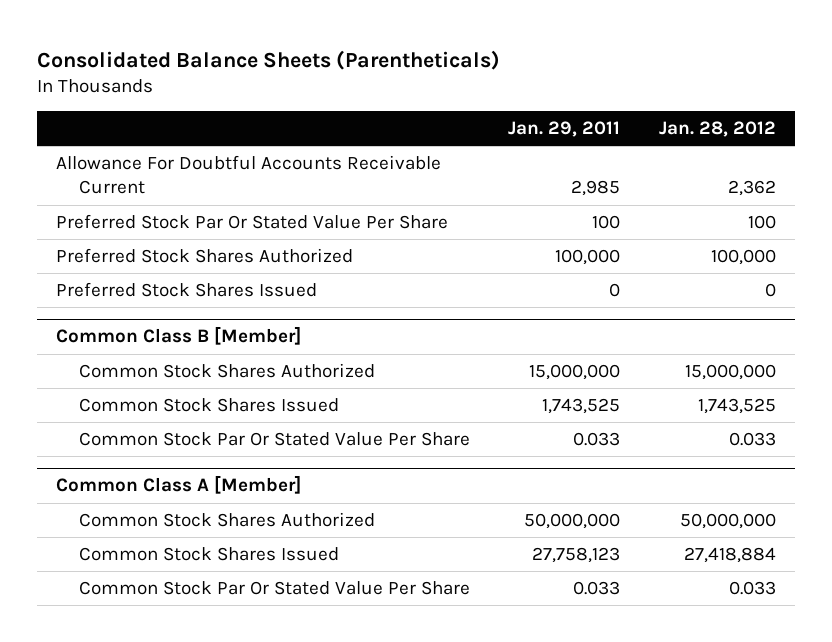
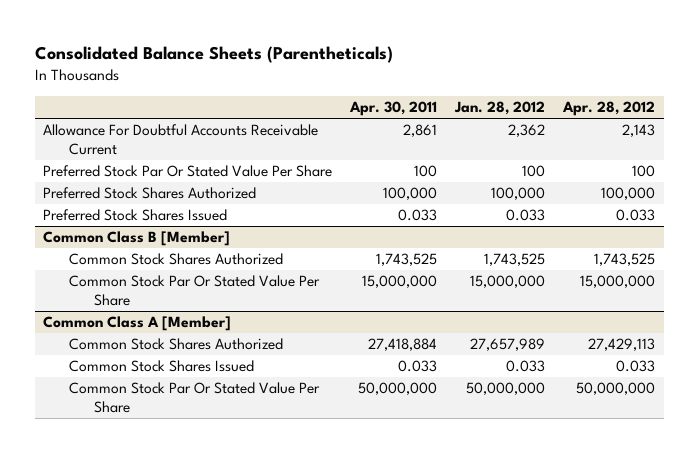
- | Jan. 29, 2011 | Jan. 28, 2012
+ | Apr. 30, 2011 | Jan. 28, 2012 | Apr. 28, 2012
- Preferred Stock Shares Issued | 0 | 0
+ Preferred Stock Shares Issued | 0.033 | 0.033 | 0.033
@ Common Class B [Member]
- Common Stock Shares Authorized | 15,000,000 | 15,000,000
- Common Stock Shares Issued | 1,743,525 | 1,743,525
- Common Stock Par Or Stated Value Per Share | 0.033 | 0.033
+ Common Stock Shares Authorized | 1,743,525 | 1,743,525 | 1,743,525
+ Common Stock Par Or Stated Value Per Share | 15,000,000 | 15,000,000 | 15,000,000
@ Common Class A [Member]
- Common Stock Shares Authorized | 50,000,000 | 50,000,000
- Common Stock Shares Issued | 27,758,123 | 27,418,884
- Common Stock Par Or Stated Value Per Share | 0.033 | 0.033
+ Common Stock Shares Authorized | 27,418,884 | 27,657,989 | 27,429,113
+ Common Stock Shares Issued | 0.033 | 0.033 | 0.033
+ Common Stock Par Or Stated Value Per Share | 50,000,000 | 50,000,000 | 50,000,000

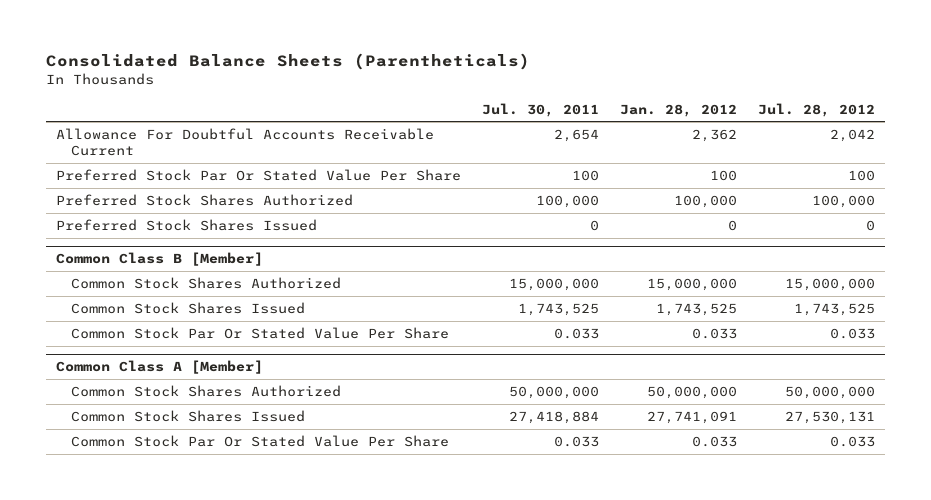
- | Apr. 30, 2011 | Jan. 28, 2012 | Apr. 28, 2012
+ | Jul. 30, 2011 | Jan. 28, 2012 | Jul. 28, 2012
- Preferred Stock Shares Issued | 0.033 | 0.033 | 0.033
+ Preferred Stock Shares Issued | 0 | 0 | 0
@ Common Class B [Member]
- Common Stock Shares Authorized | 1,743,525 | 1,743,525 | 1,743,525
- Common Stock Par Or Stated Value Per Share | 15,000,000 | 15,000,000 | 15,000,000
+ Common Stock Shares Authorized | 15,000,000 | 15,000,000 | 15,000,000
+ Common Stock Shares Issued | 1,743,525 | 1,743,525 | 1,743,525
+ Common Stock Par Or Stated Value Per Share | 0.033 | 0.033 | 0.033
@ Common Class A [Member]
- Common Stock Shares Authorized | 27,418,884 | 27,657,989 | 27,429,113
- Common Stock Shares Issued | 0.033 | 0.033 | 0.033
- Common Stock Par Or Stated Value Per Share | 50,000,000 | 50,000,000 | 50,000,000
+ Common Stock Shares Authorized | 50,000,000 | 50,000,000 | 50,000,000
+ Common Stock Shares Issued | 27,418,884 | 27,741,091 | 27,530,131
+ Common Stock Par Or Stated Value Per Share | 0.033 | 0.033 | 0.033

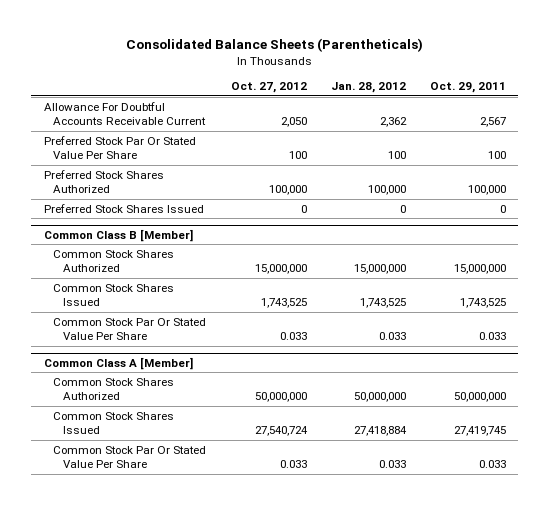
- | Jul. 30, 2011 | Jan. 28, 2012 | Jul. 28, 2012
+ | Oct. 27, 2012 | Jan. 28, 2012 | Oct. 29, 2011
@ Common Class A [Member]
- Common Stock Shares Issued | 27,418,884 | 27,741,091 | 27,530,131
+ Common Stock Shares Issued | 27,540,724 | 27,418,884 | 27,419,745

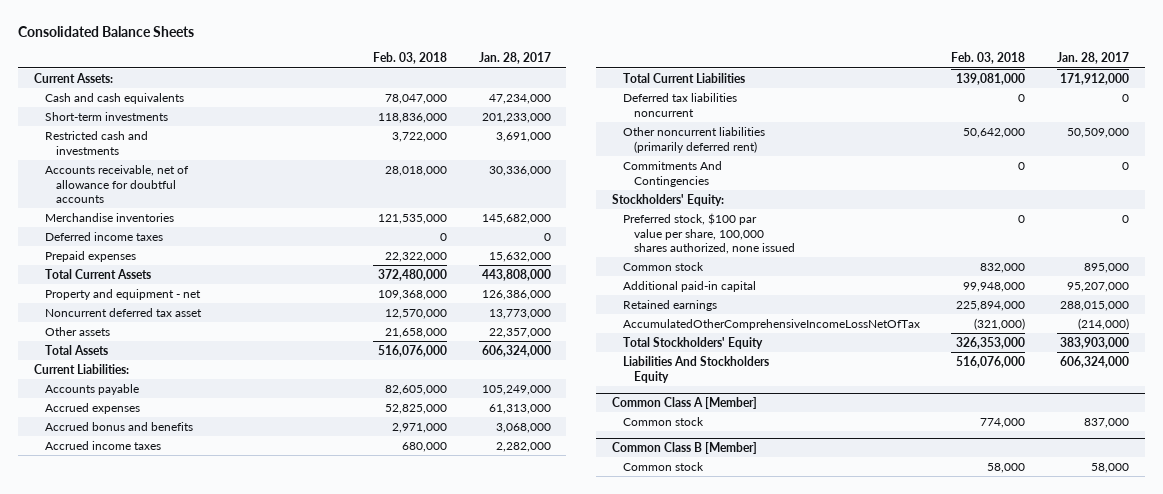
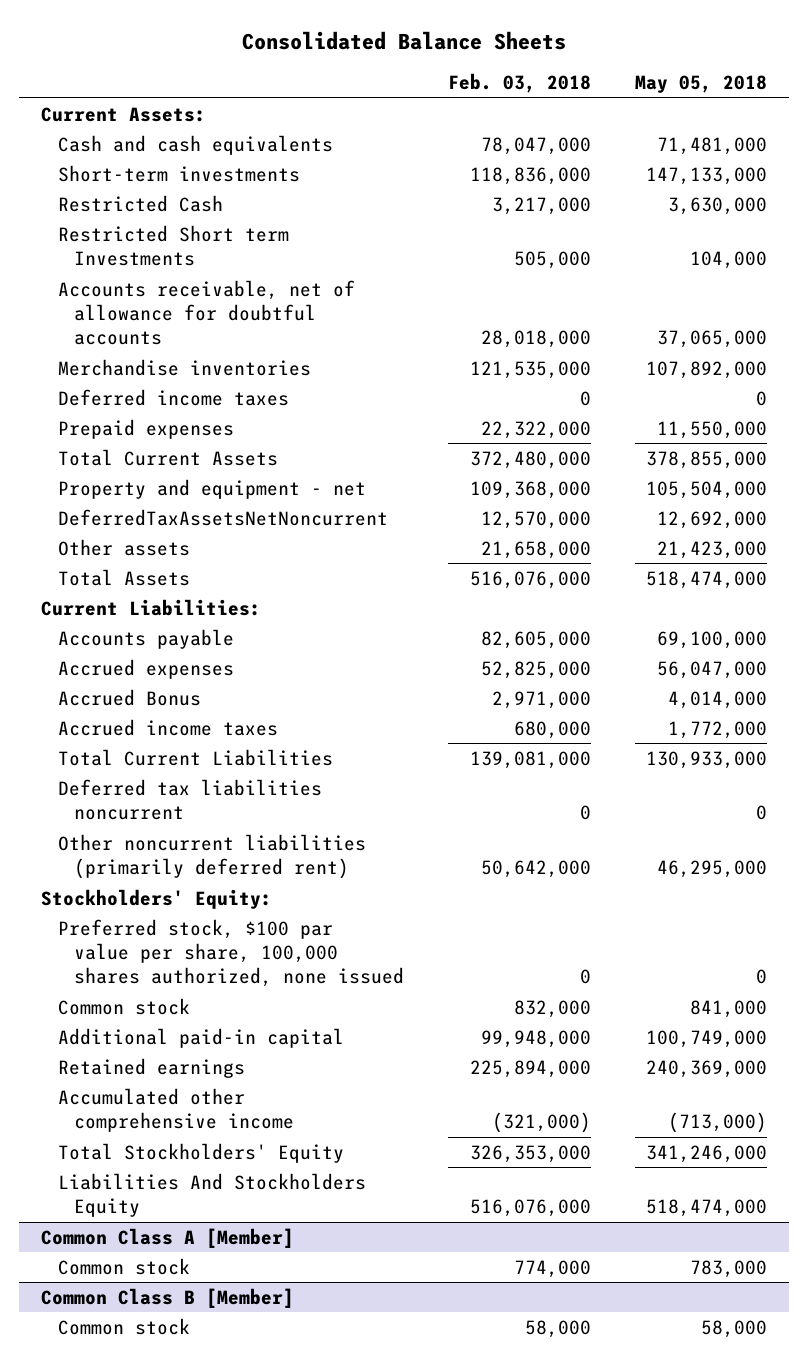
- | Feb. 03, 2018 | Jan. 28, 2017
+ | Feb. 03, 2018 | May 05, 2018
- Restricted cash and investments | 3,722,000 | 3,691,000
+ Restricted Cash | 3,217,000 | 3,630,000
+ Restricted Short term Investments | 505,000 | 104,000
- Noncurrent deferred tax asset | 12,570,000 | 13,773,000
+ DeferredTaxAssetsNetNoncurrent | 12,570,000 | 12,692,000
- Accrued bonus and benefits | 2,971,000 | 3,068,000
+ Accrued Bonus | 2,971,000 | 4,014,000
- Commitments And Contingencies | 0 | 0
- AccumulatedOtherComprehensiveIncomeLossNetOfTax | (321,000) | (214,000)
+ Accumulated other comprehensive income | (321,000) | (713,000)

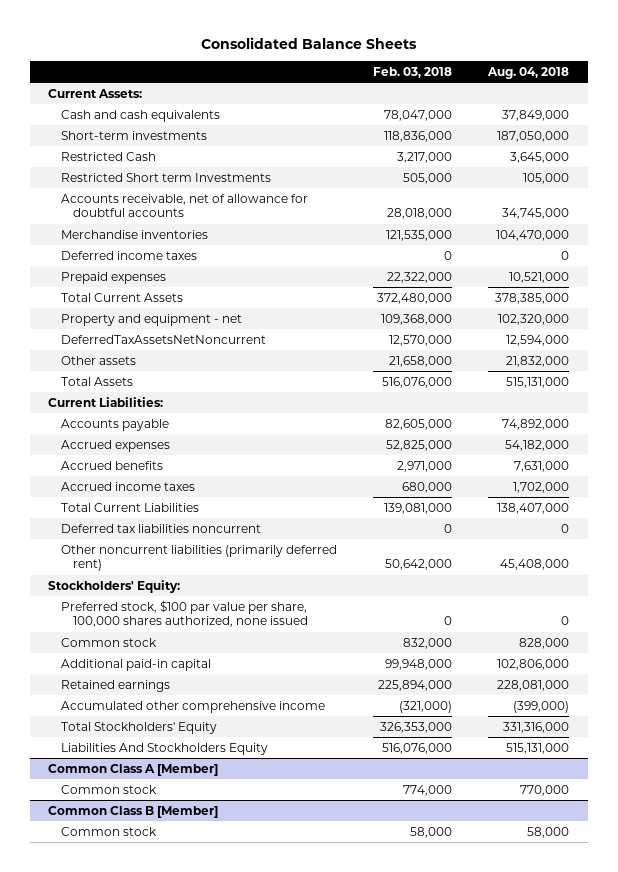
- | Feb. 03, 2018 | May 05, 2018
+ | Feb. 03, 2018 | Aug. 04, 2018
- Accrued Bonus | 2,971,000 | 4,014,000
+ Accrued benefits | 2,971,000 | 7,631,000

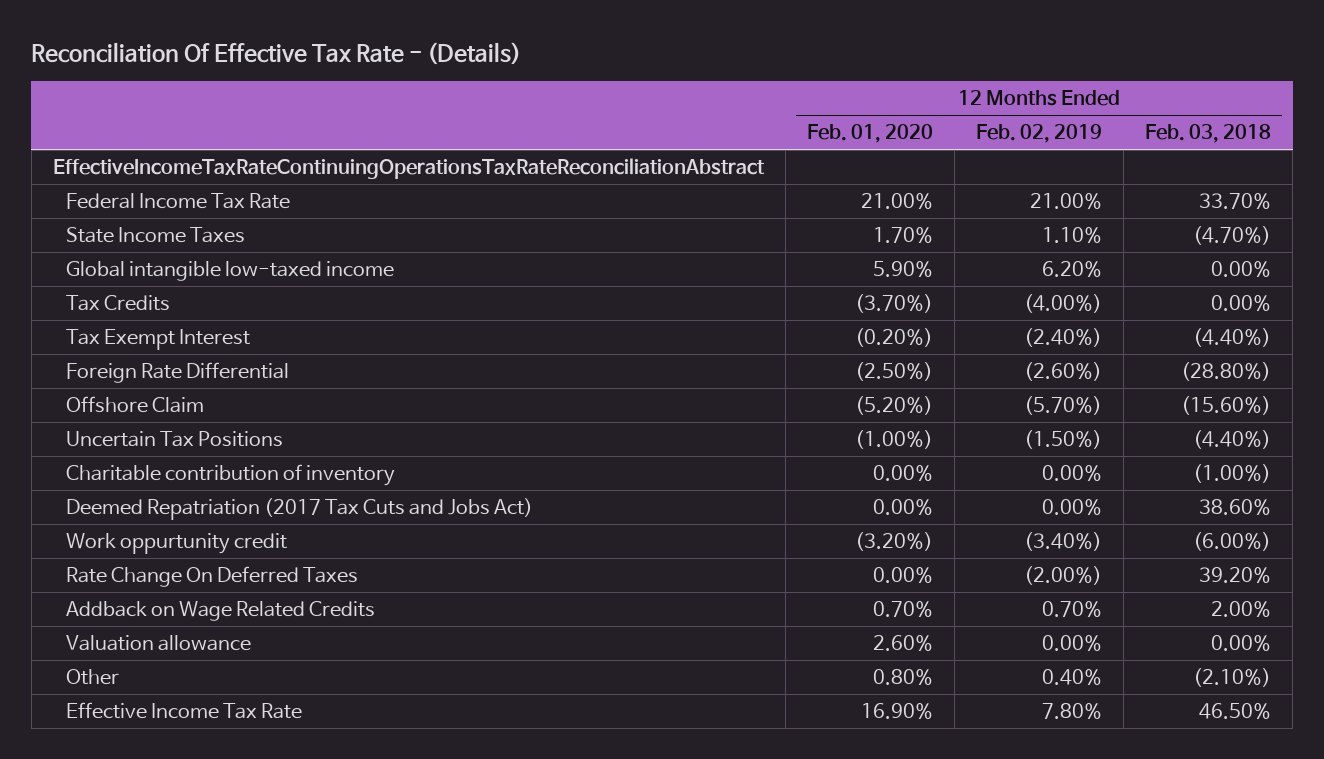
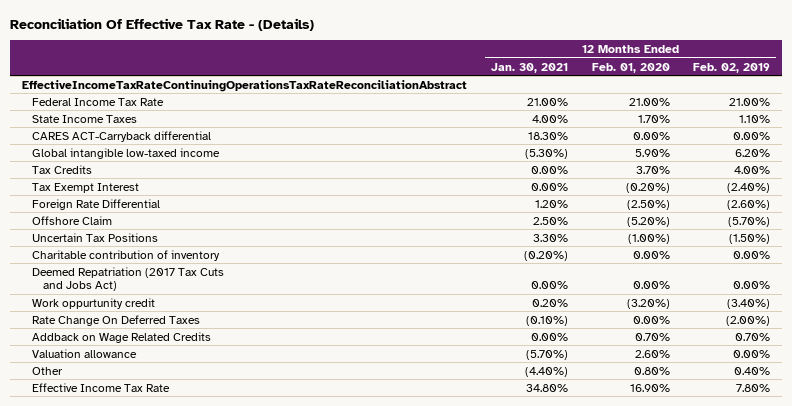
- | 12 Months Ended Feb. 01, 2020 | 12 Months Ended Feb. 02, 2019 | 12 Months Ended Feb. 03, 2018
+ | 12 Months Ended Jan. 30, 2021 | 12 Months Ended Feb. 01, 2020 | 12 Months Ended Feb. 02, 2019
+ CARES ACT-Carryback differential | 18.30% | 0.00% | 0.00%
- Tax Credits | (3.70%) | (4.00%) | 0.00%
+ Tax Credits | 0.00% | 3.70% | 4.00%

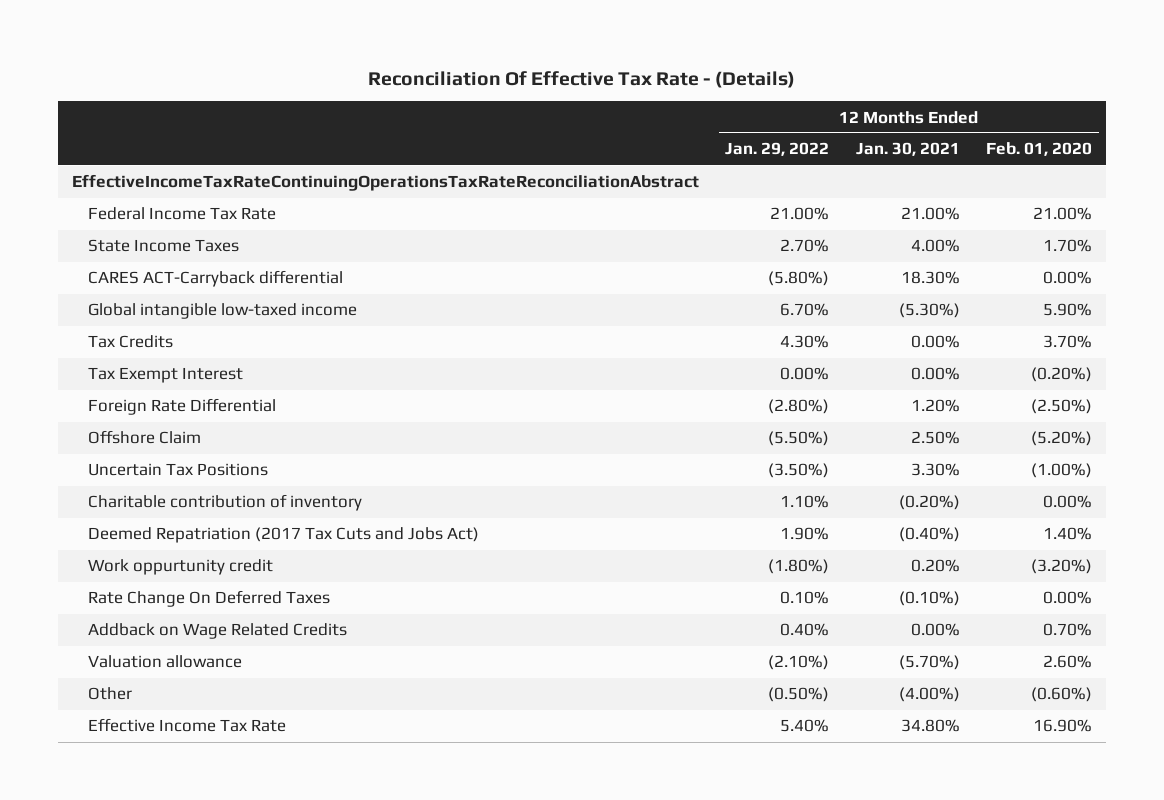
- | 12 Months Ended Jan. 30, 2021 | 12 Months Ended Feb. 01, 2020 | 12 Months Ended Feb. 02, 2019
+ | 12 Months Ended Jan. 29, 2022 | 12 Months Ended Jan. 30, 2021 | 12 Months Ended Feb. 01, 2020
- Deemed Repatriation (2017 Tax Cuts and Jobs Act) | 0.00% | 0.00% | 0.00%
+ Deemed Repatriation (2017 Tax Cuts and Jobs Act) | 1.90% | (0.40%) | 1.40%
- Other | (4.40%) | 0.80% | 0.40%
+ Other | (0.50%) | (4.00%) | (0.60%)

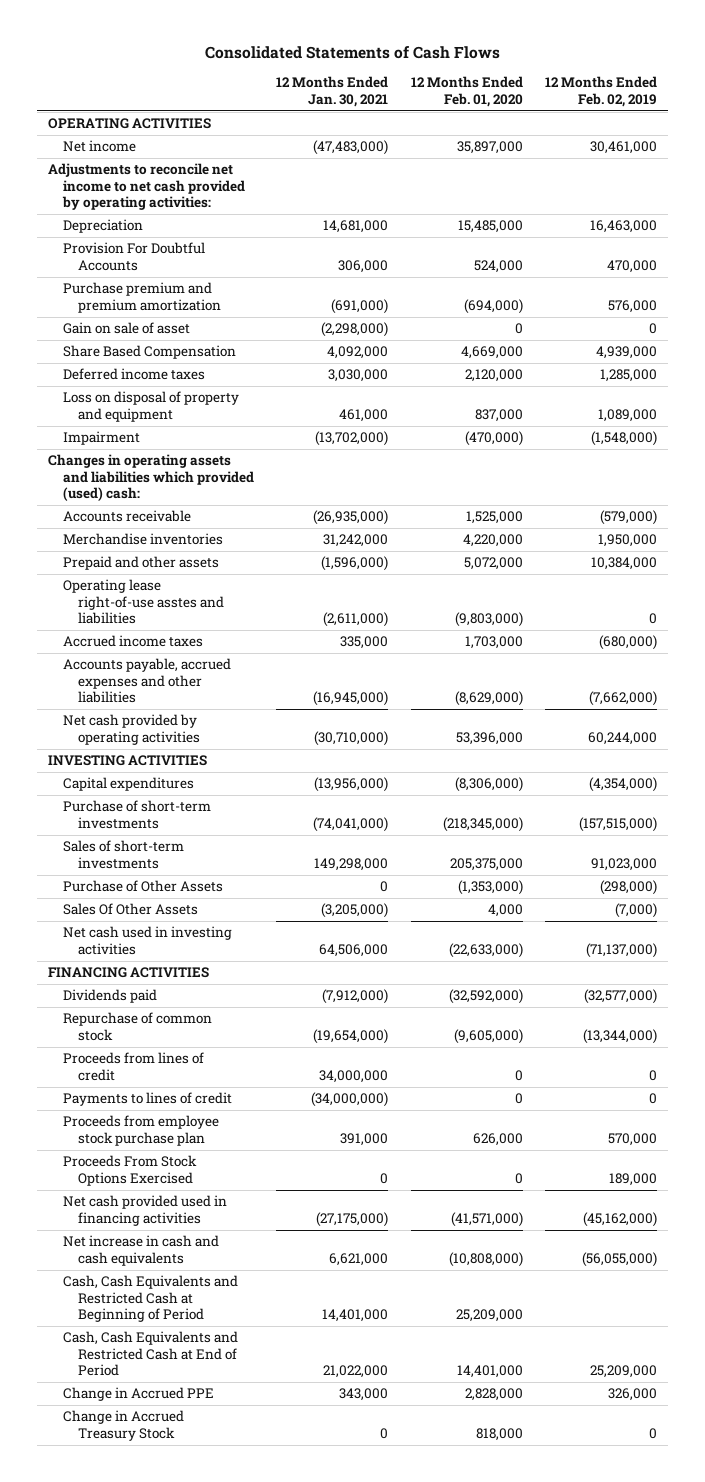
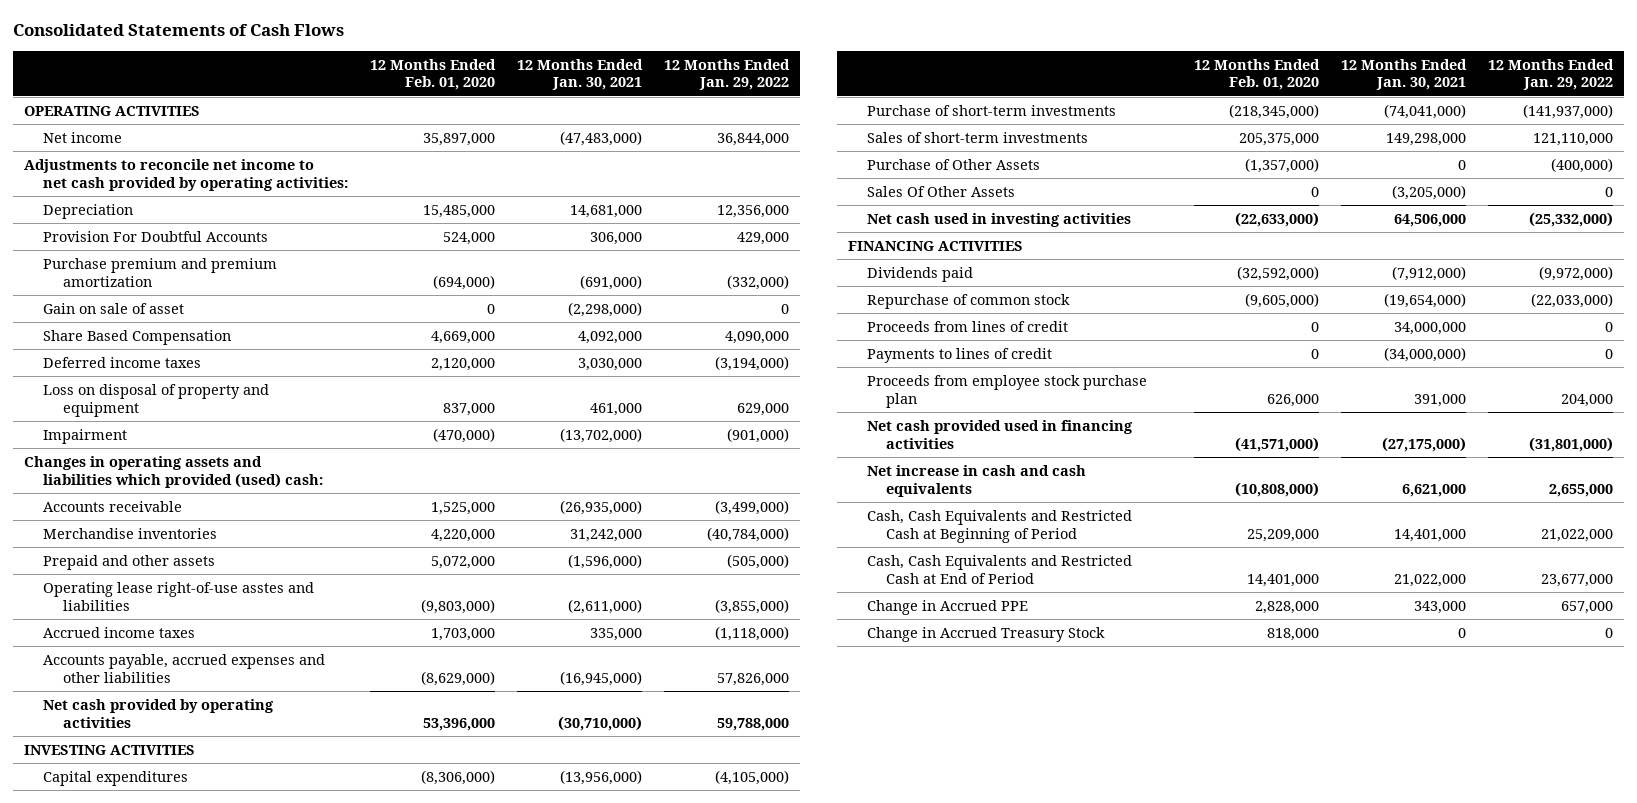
- | 12 Months Ended Jan. 30, 2021 | 12 Months Ended Feb. 01, 2020 | 12 Months Ended Feb. 02, 2019
+ | 12 Months Ended Feb. 01, 2020 | 12 Months Ended Jan. 30, 2021 | 12 Months Ended Jan. 29, 2022
- Purchase of Other Assets | 0 | (1,353,000) | (298,000)
- Sales Of Other Assets | (3,205,000) | 4,000 | (7,000)
+ Purchase of Other Assets | (1,357,000) | 0 | (400,000)
+ Sales Of Other Assets | 0 | (3,205,000) | 0
- Proceeds From Stock Options Exercised | 0 | 0 | 189,000

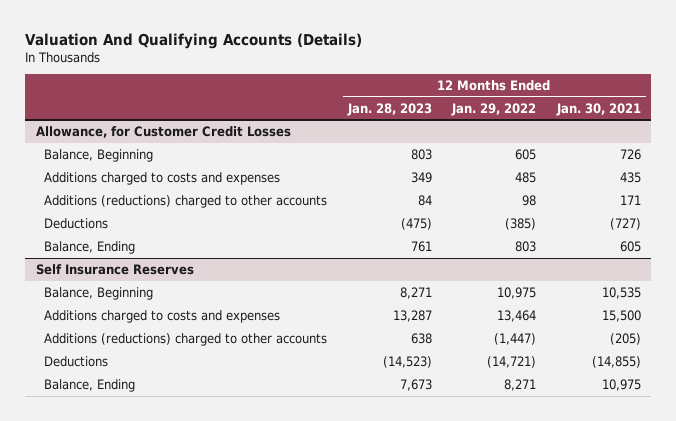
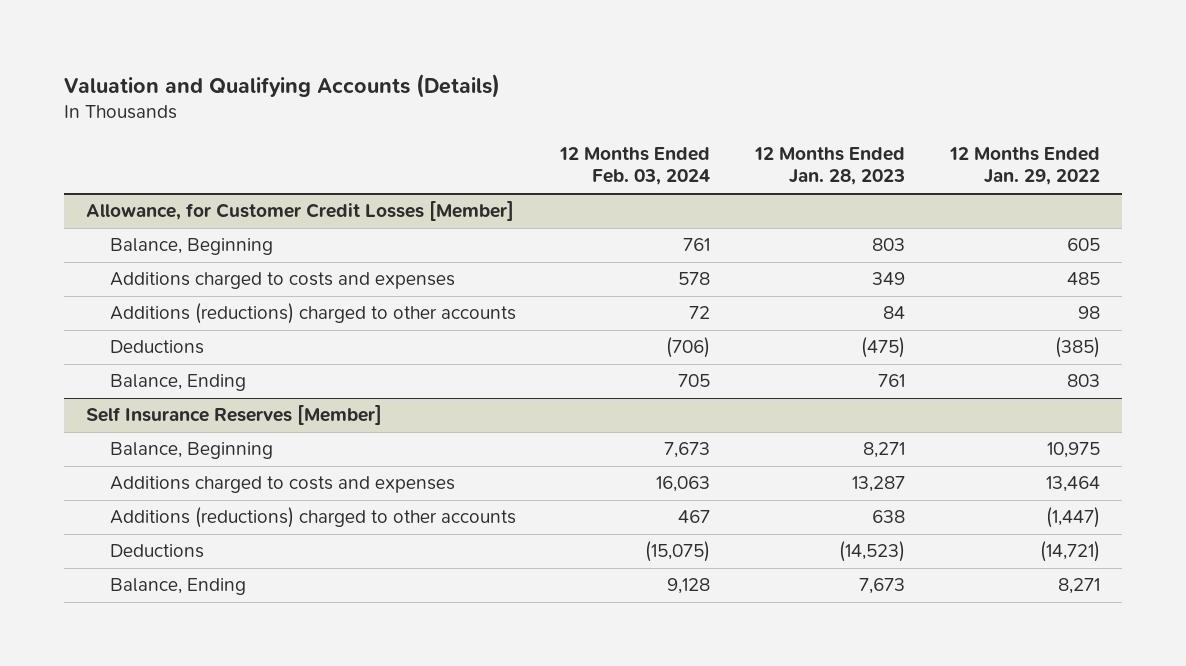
- Valuation And Qualifying Accounts (Details)
+ Valuation and Qualifying Accounts (Details)
- | 12 Months Ended Jan. 28, 2023 | 12 Months Ended Jan. 29, 2022 | 12 Months Ended Jan. 30, 2021
+ | 12 Months Ended Feb. 03, 2024 | 12 Months Ended Jan. 28, 2023 | 12 Months Ended Jan. 29, 2022
- Allowance, for Customer Credit Losses
+ Allowance, for Customer Credit Losses [Member]
- Self Insurance Reserves
+ Self Insurance Reserves [Member]

